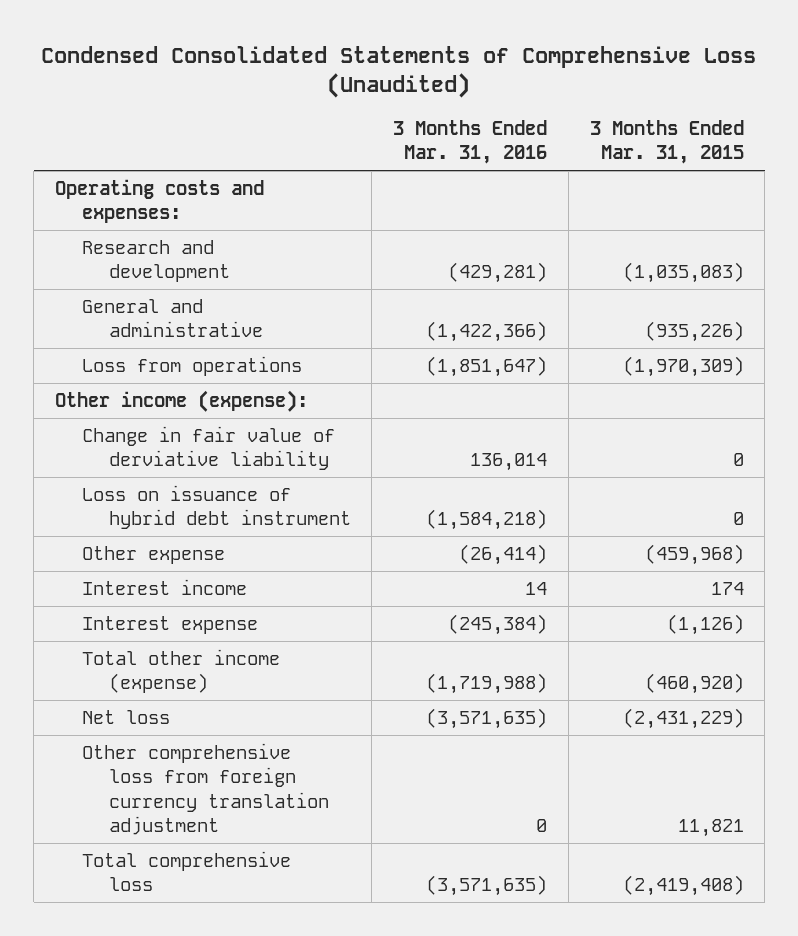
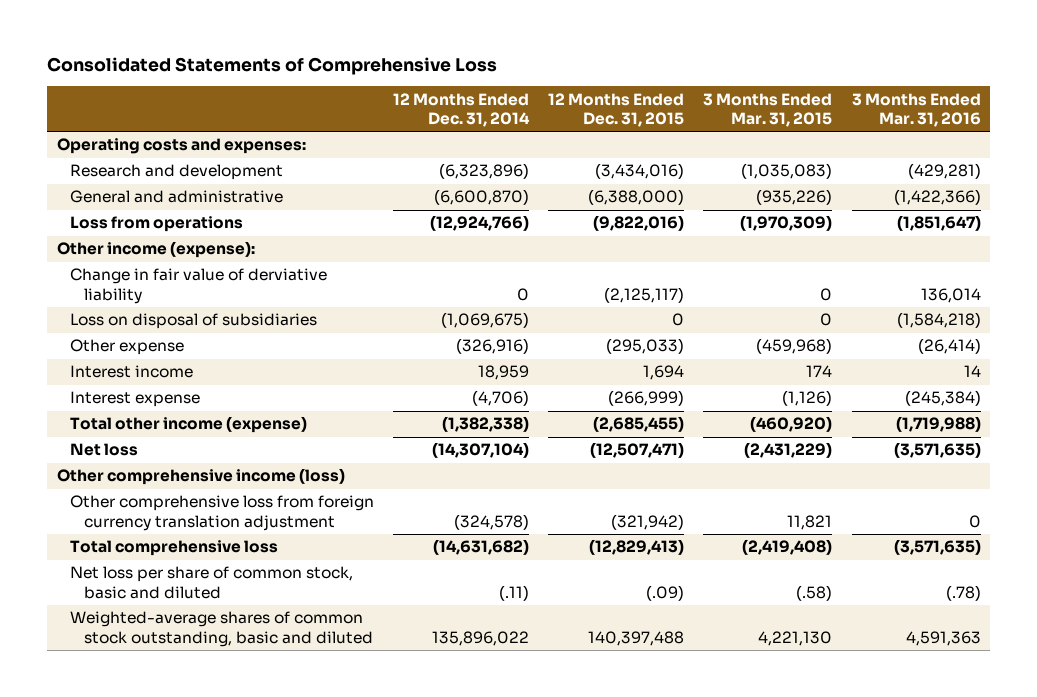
- Condensed Consolidated Statements of Comprehensive Loss (Unaudited)
+ Consolidated Statements of Comprehensive Loss
- | 3 Months Ended Mar. 31, 2016 | 3 Months Ended Mar. 31, 2015
+ | 12 Months Ended Dec. 31, 2014 | 12 Months Ended Dec. 31, 2015 | 3 Months Ended Mar. 31, 2015 | 3 Months Ended Mar. 31, 2016
- Loss on issuance of hybrid debt instrument | (1,584,218) | 0
+ Loss on disposal of subsidiaries | (1,069,675) | 0 | 0 | (1,584,218)
+ Other comprehensive income (loss)
+ Net loss per share of common stock, basic and diluted | (.11) | (.09) | (.58) | (.78)
+ Weighted-average shares of common stock outstanding, basic and diluted | 135,896,022 | 140,397,488 | 4,221,130 | 4,591,363

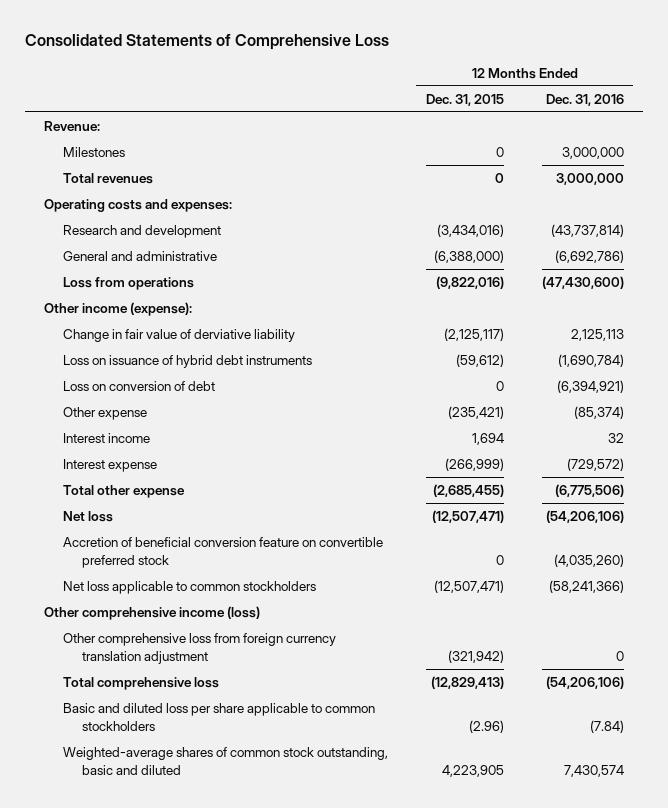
- | 12 Months Ended Dec. 31, 2014 | 12 Months Ended Dec. 31, 2015 | 3 Months Ended Mar. 31, 2015 | 3 Months Ended Mar. 31, 2016
+ | 12 Months Ended Dec. 31, 2015 | 12 Months Ended Dec. 31, 2016
+ Revenue:
+ Milestones | 0 | 3,000,000
+ Total revenues | 0 | 3,000,000
- Loss on disposal of subsidiaries | (1,069,675) | 0 | 0 | (1,584,218)
- Other expense | (326,916) | (295,033) | (459,968) | (26,414)
+ Loss on issuance of hybrid debt instruments | (59,612) | (1,690,784)
+ Loss on conversion of debt | 0 | (6,394,921)
+ Other expense | (235,421) | (85,374)
- Total other income (expense) | (1,382,338) | (2,685,455) | (460,920) | (1,719,988)
+ Total other expense | (2,685,455) | (6,775,506)
+ Accretion of beneficial conversion feature on convertible preferred stock | 0 | (4,035,260)
+ Net loss applicable to common stockholders | (12,507,471) | (58,241,366)
- Net loss per share of common stock, basic and diluted | (.11) | (.09) | (.58) | (.78)
- Weighted-average shares of common stock outstanding, basic and diluted | 135,896,022 | 140,397,488 | 4,221,130 | 4,591,363
+ Basic and diluted loss per share applicable to common stockholders | (2.96) | (7.84)
+ Weighted-average shares of common stock outstanding, basic and diluted | 4,223,905 | 7,430,574

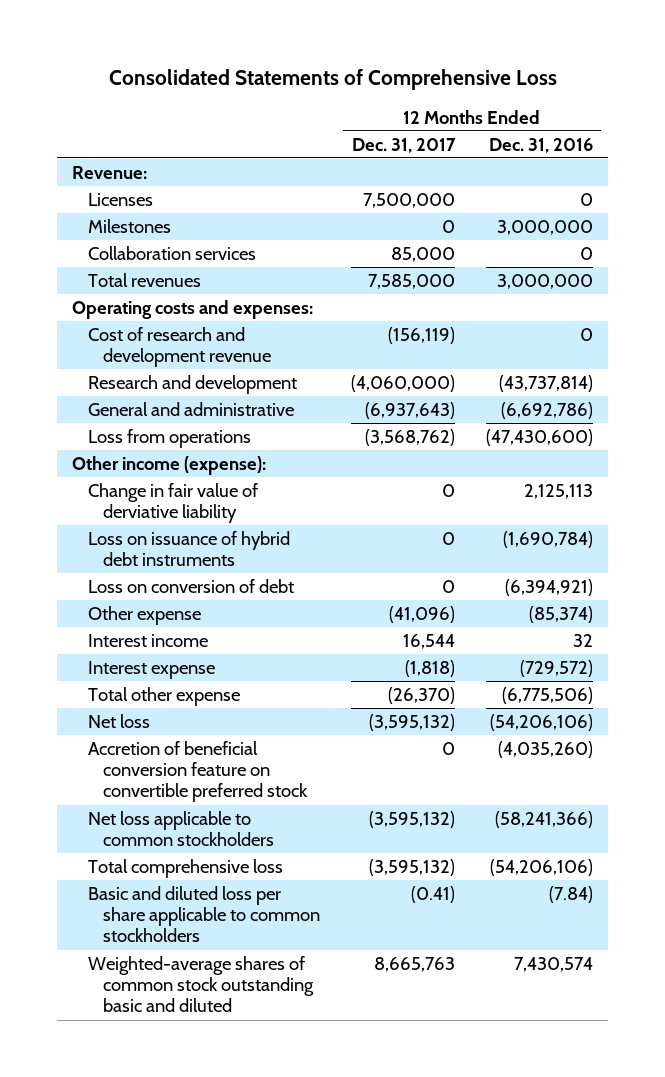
- | 12 Months Ended Dec. 31, 2015 | 12 Months Ended Dec. 31, 2016
+ | 12 Months Ended Dec. 31, 2017 | 12 Months Ended Dec. 31, 2016
+ Licenses | 7,500,000 | 0
+ Collaboration services | 85,000 | 0
+ Cost of research and development revenue | (156,119) | 0
- Other comprehensive income (loss)
- Other comprehensive loss from foreign currency translation adjustment | (321,942) | 0
- Weighted-average shares of common stock outstanding, basic and diluted | 4,223,905 | 7,430,574
+ Weighted-average shares of common stock outstanding basic and diluted | 8,665,763 | 7,430,574

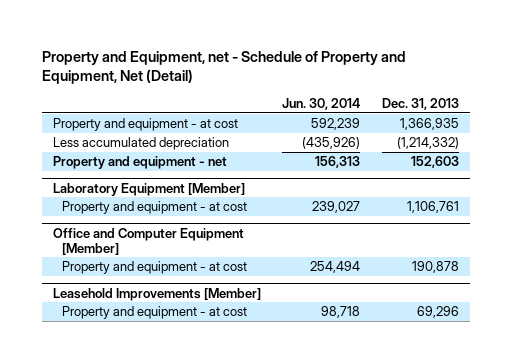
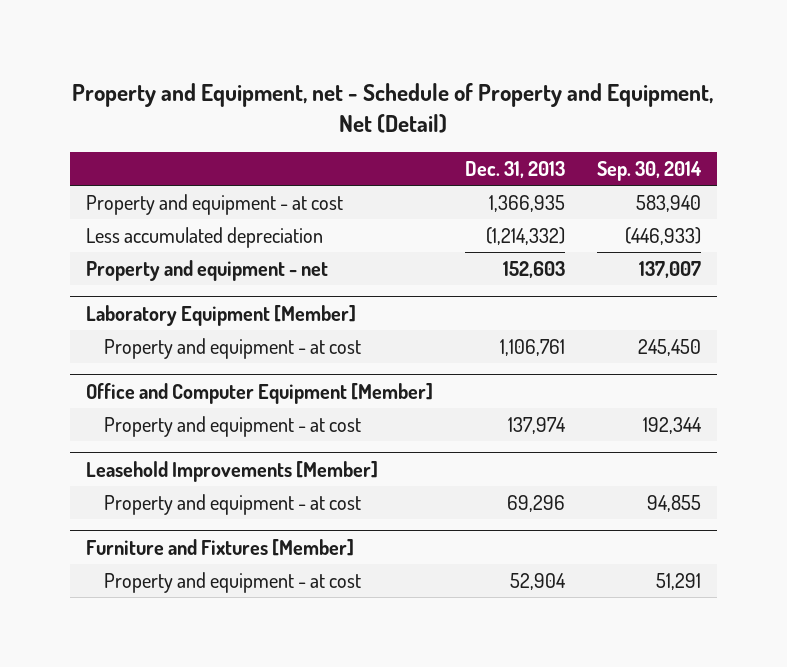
- | Jun. 30, 2014 | Dec. 31, 2013
+ | Dec. 31, 2013 | Sep. 30, 2014
@ Office and Computer Equipment [Member]
- Property and equipment - at cost | 254,494 | 190,878
+ Property and equipment - at cost | 137,974 | 192,344
+ Furniture and Fixtures [Member]
+ Property and equipment - at cost | 52,904 | 51,291

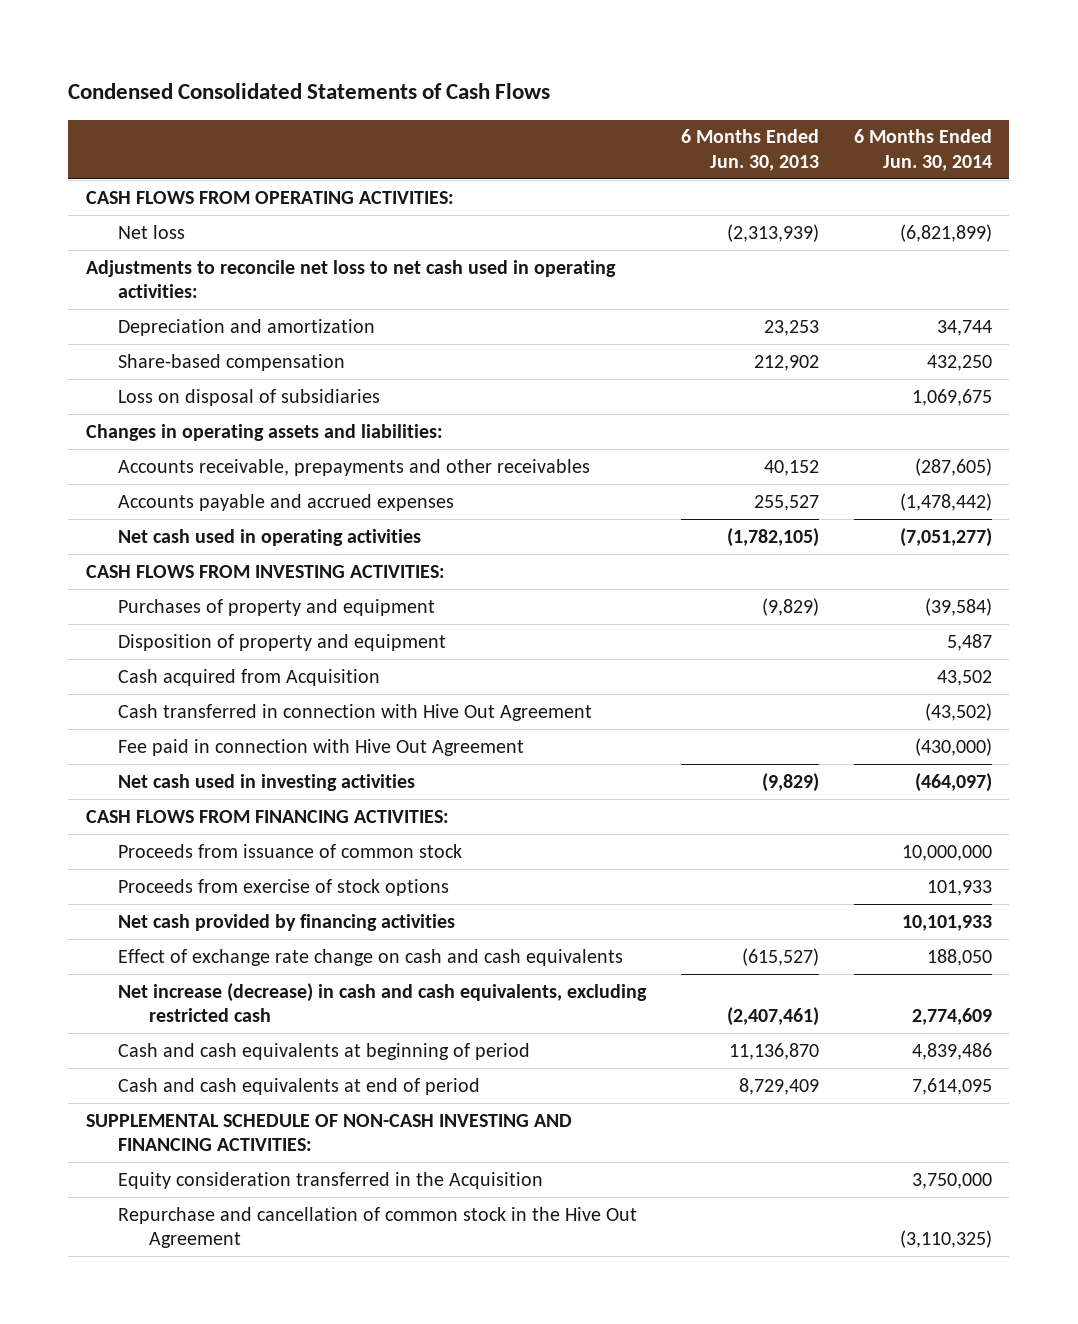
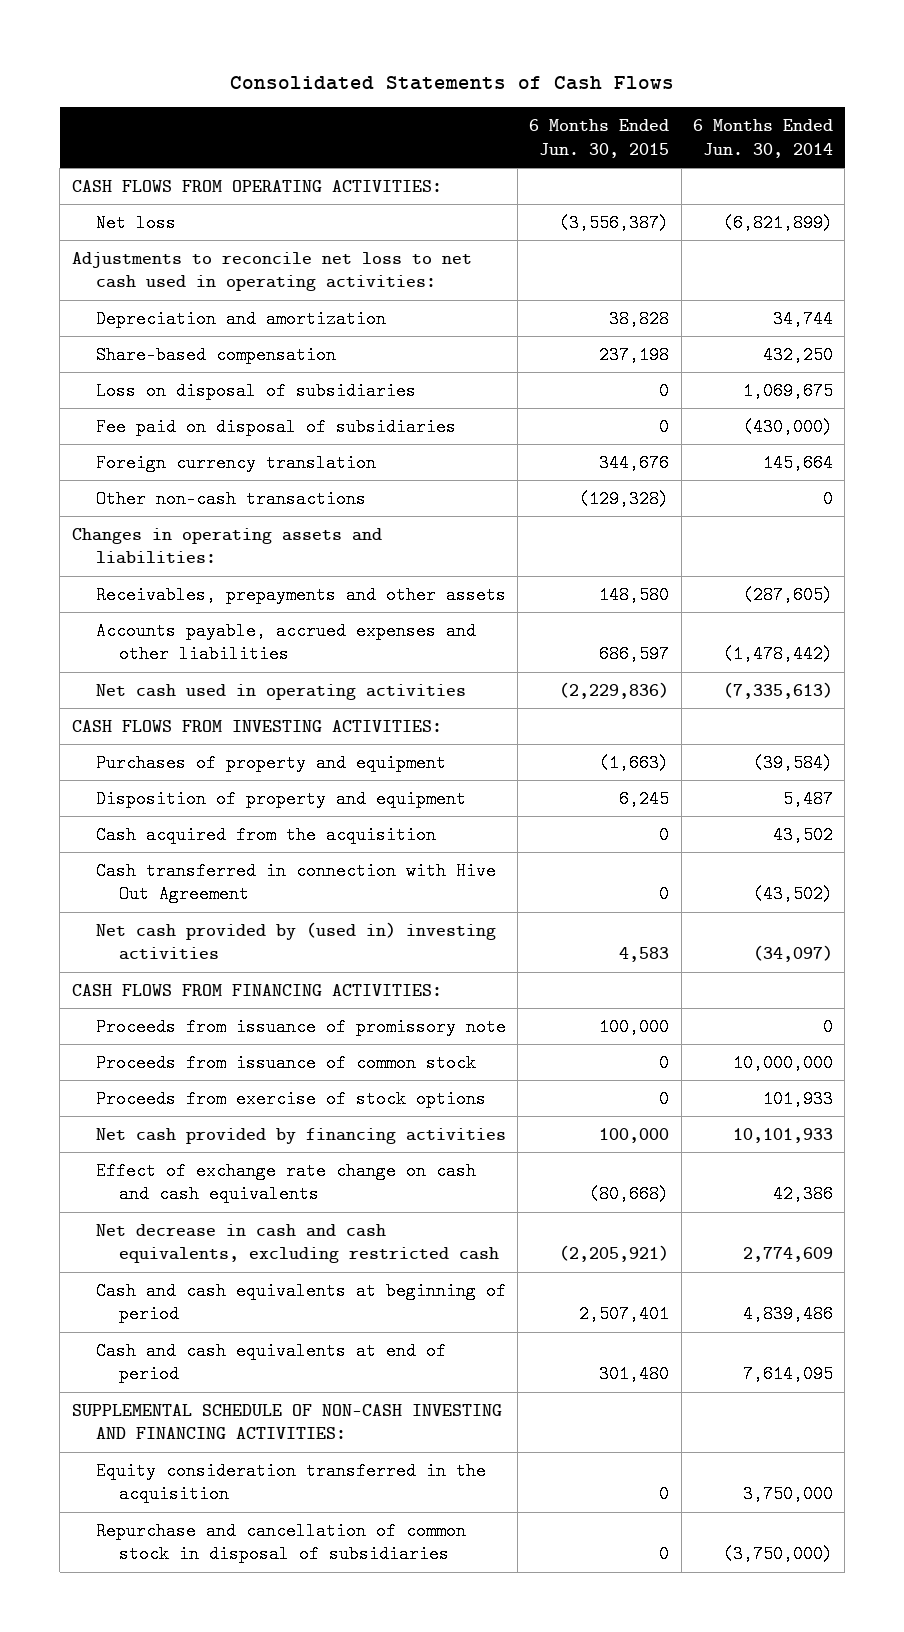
- Condensed Consolidated Statements of Cash Flows
+ Consolidated Statements of Cash Flows
- | 6 Months Ended Jun. 30, 2013 | 6 Months Ended Jun. 30, 2014
+ | 6 Months Ended Jun. 30, 2015 | 6 Months Ended Jun. 30, 2014
+ Fee paid on disposal of subsidiaries | 0 | (430,000)
+ Foreign currency translation | 344,676 | 145,664
+ Other non-cash transactions | (129,328) | 0
- Accounts receivable, prepayments and other receivables | 40,152 | (287,605)
- Accounts payable and accrued expenses | 255,527 | (1,478,442)
- Net cash used in operating activities | (1,782,105) | (7,051,277)
+ Receivables, prepayments and other assets | 148,580 | (287,605)
+ Accounts payable, accrued expenses and other liabilities | 686,597 | (1,478,442)
+ Net cash used in operating activities | (2,229,836) | (7,335,613)
- Cash acquired from Acquisition | | 43,502
+ Cash acquired from the acquisition | 0 | 43,502
- Fee paid in connection with Hive Out Agreement | | (430,000)
- Net cash used in investing activities | (9,829) | (464,097)
+ Net cash provided by (used in) investing activities | 4,583 | (34,097)
+ Proceeds from issuance of promissory note | 100,000 | 0
- Effect of exchange rate change on cash and cash equivalents | (615,527) | 188,050
- Net increase (decrease) in cash and cash equivalents, excluding restricted cash | (2,407,461) | 2,774,609
+ Effect of exchange rate change on cash and cash equivalents | (80,668) | 42,386
+ Net decrease in cash and cash equivalents, excluding restricted cash | (2,205,921) | 2,774,609
- Equity consideration transferred in the Acquisition | | 3,750,000
- Repurchase and cancellation of common stock in the Hive Out Agreement | | (3,110,325)
+ Equity consideration transferred in the acquisition | 0 | 3,750,000
+ Repurchase and cancellation of common stock in disposal of subsidiaries | 0 | (3,750,000)

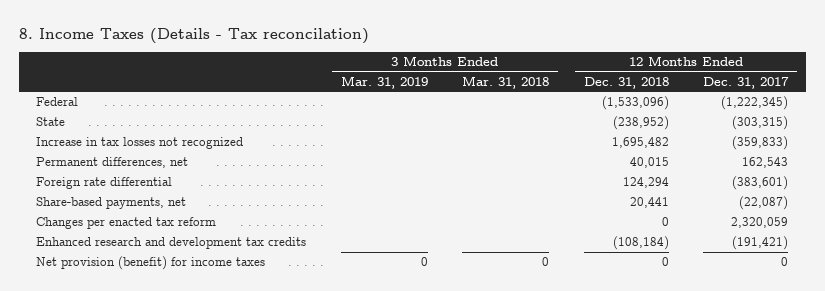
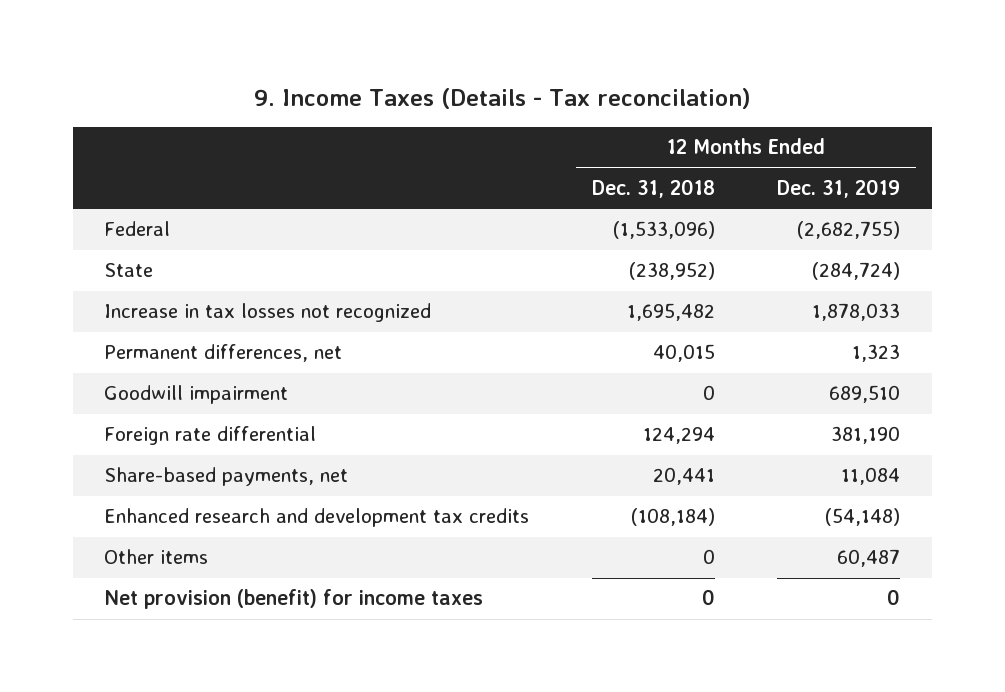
- 8. Income Taxes (Details - Tax reconcilation)
+ 9. Income Taxes (Details - Tax reconcilation)
- | 3 Months Ended Mar. 31, 2019 | 3 Months Ended Mar. 31, 2018 | 12 Months Ended Dec. 31, 2018 | 12 Months Ended Dec. 31, 2017
+ | 12 Months Ended Dec. 31, 2018 | 12 Months Ended Dec. 31, 2019
+ Goodwill impairment | 0 | 689,510
- Changes per enacted tax reform | | | 0 | 2,320,059
+ Other items | 0 | 60,487

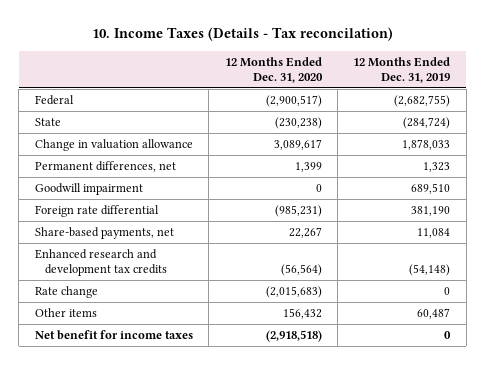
- 9. Income Taxes (Details - Tax reconcilation)
+ 10. Income Taxes (Details - Tax reconcilation)
- | 12 Months Ended Dec. 31, 2018 | 12 Months Ended Dec. 31, 2019
+ | 12 Months Ended Dec. 31, 2020 | 12 Months Ended Dec. 31, 2019
- Increase in tax losses not recognized | 1,695,482 | 1,878,033
+ Change in valuation allowance | 3,089,617 | 1,878,033
+ Rate change | (2,015,683) | 0
- Net provision (benefit) for income taxes | 0 | 0
+ Net benefit for income taxes | (2,918,518) | 0

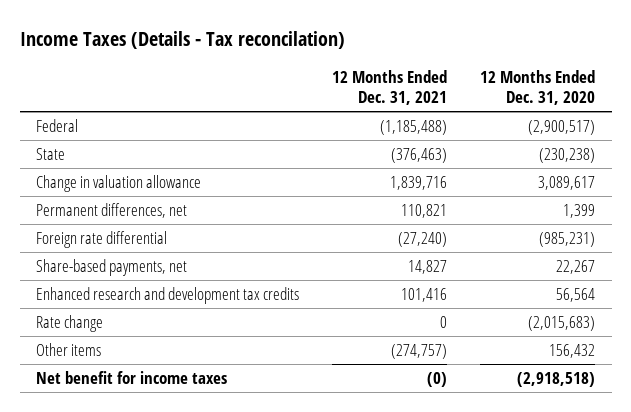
- 10. Income Taxes (Details - Tax reconcilation)
+ Income Taxes (Details - Tax reconcilation)
- | 12 Months Ended Dec. 31, 2020 | 12 Months Ended Dec. 31, 2019
+ | 12 Months Ended Dec. 31, 2021 | 12 Months Ended Dec. 31, 2020
- Goodwill impairment | 0 | 689,510
- Enhanced research and development tax credits | (56,564) | (54,148)
+ Enhanced research and development tax credits | 101,416 | 56,564

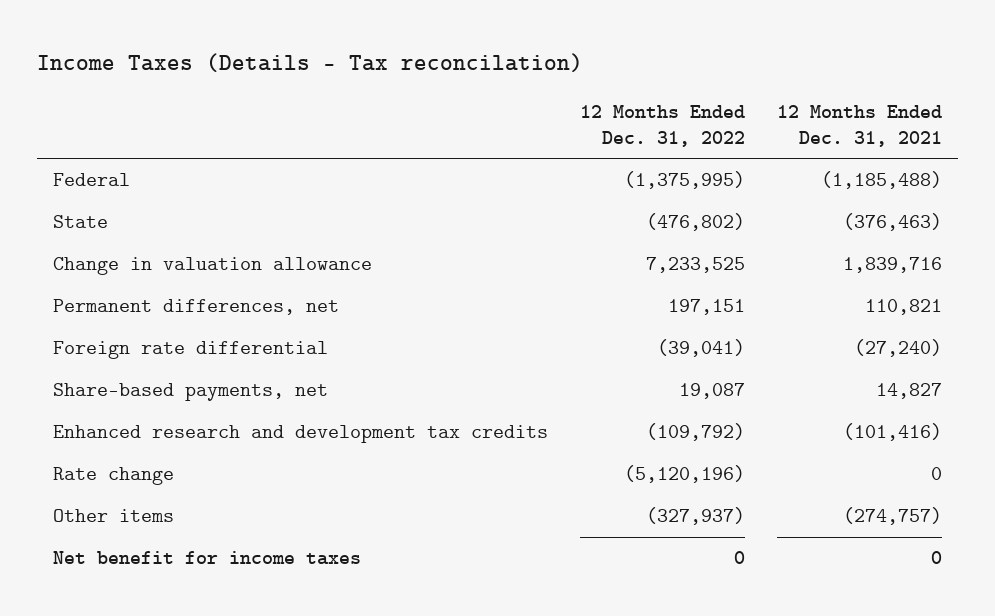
- | 12 Months Ended Dec. 31, 2021 | 12 Months Ended Dec. 31, 2020
+ | 12 Months Ended Dec. 31, 2022 | 12 Months Ended Dec. 31, 2021
- Enhanced research and development tax credits | 101,416 | 56,564
+ Enhanced research and development tax credits | (109,792) | (101,416)
- Net benefit for income taxes | (0) | (2,918,518)
+ Net benefit for income taxes | 0 | 0

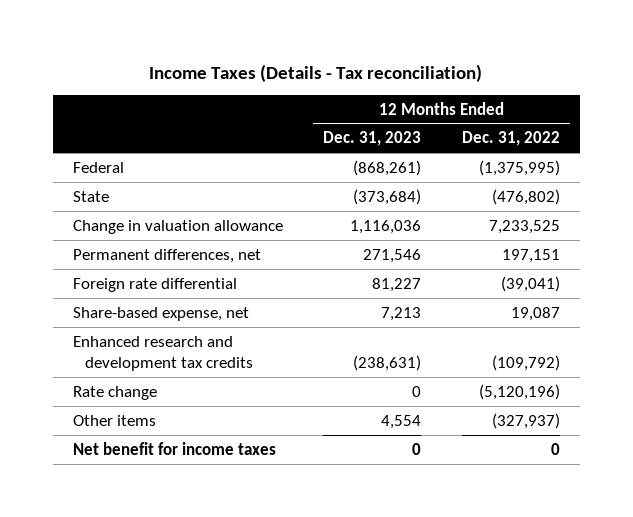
- Income Taxes (Details - Tax reconcilation)
+ Income Taxes (Details - Tax reconciliation)
- | 12 Months Ended Dec. 31, 2022 | 12 Months Ended Dec. 31, 2021
+ | 12 Months Ended Dec. 31, 2023 | 12 Months Ended Dec. 31, 2022
- Share-based payments, net | 19,087 | 14,827
+ Share-based expense, net | 7,213 | 19,087

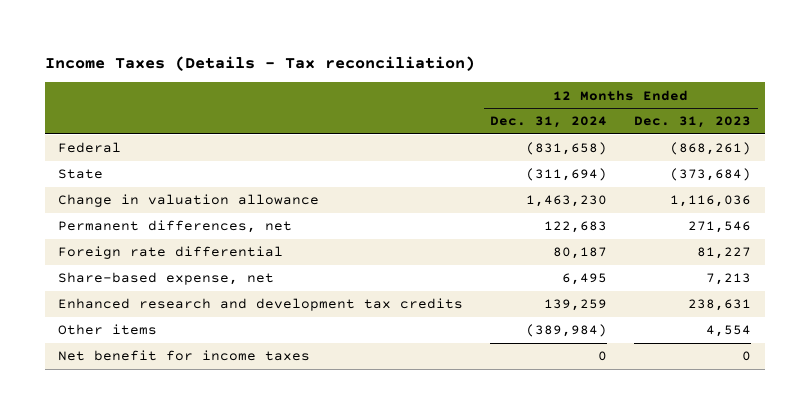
- | 12 Months Ended Dec. 31, 2023 | 12 Months Ended Dec. 31, 2022
+ | 12 Months Ended Dec. 31, 2024 | 12 Months Ended Dec. 31, 2023
- Enhanced research and development tax credits | (238,631) | (109,792)
- Rate change | 0 | (5,120,196)
+ Enhanced research and development tax credits | 139,259 | 238,631

